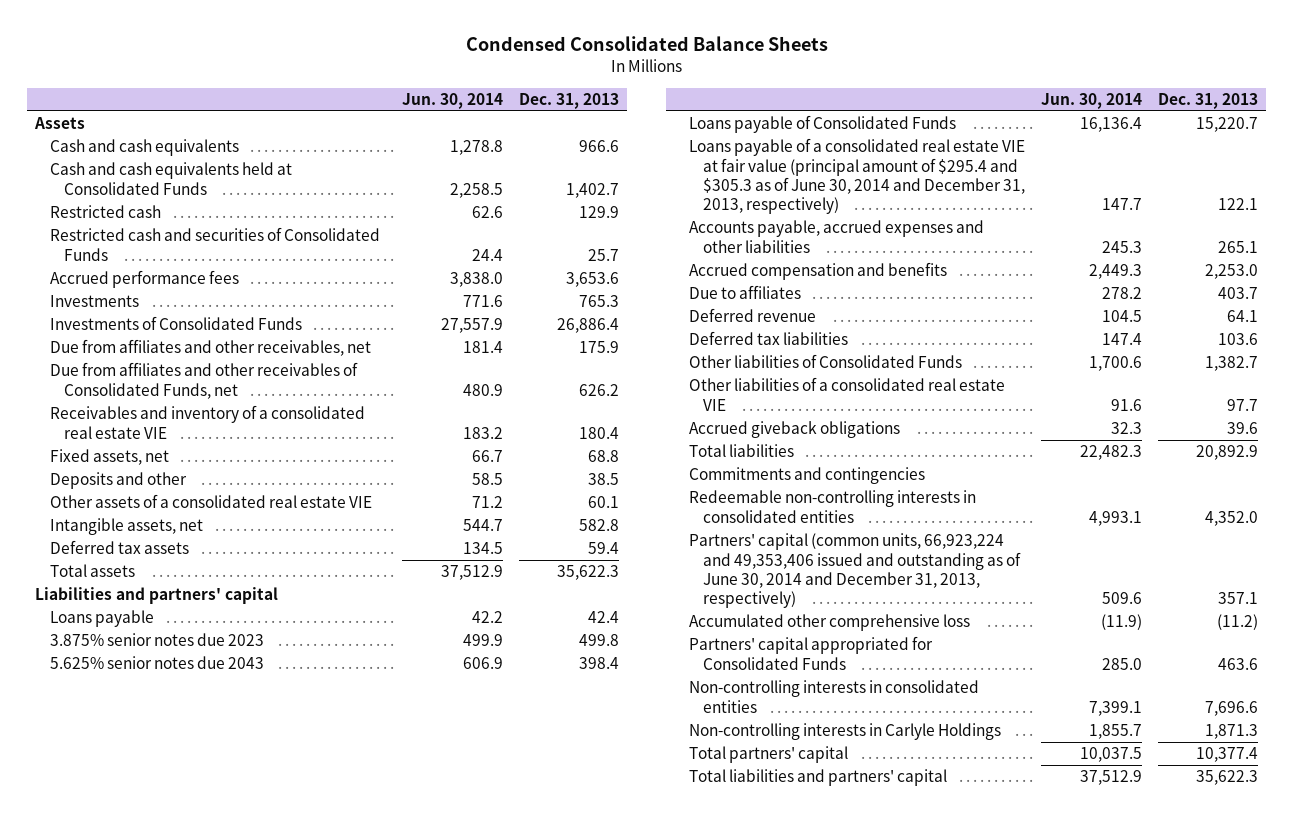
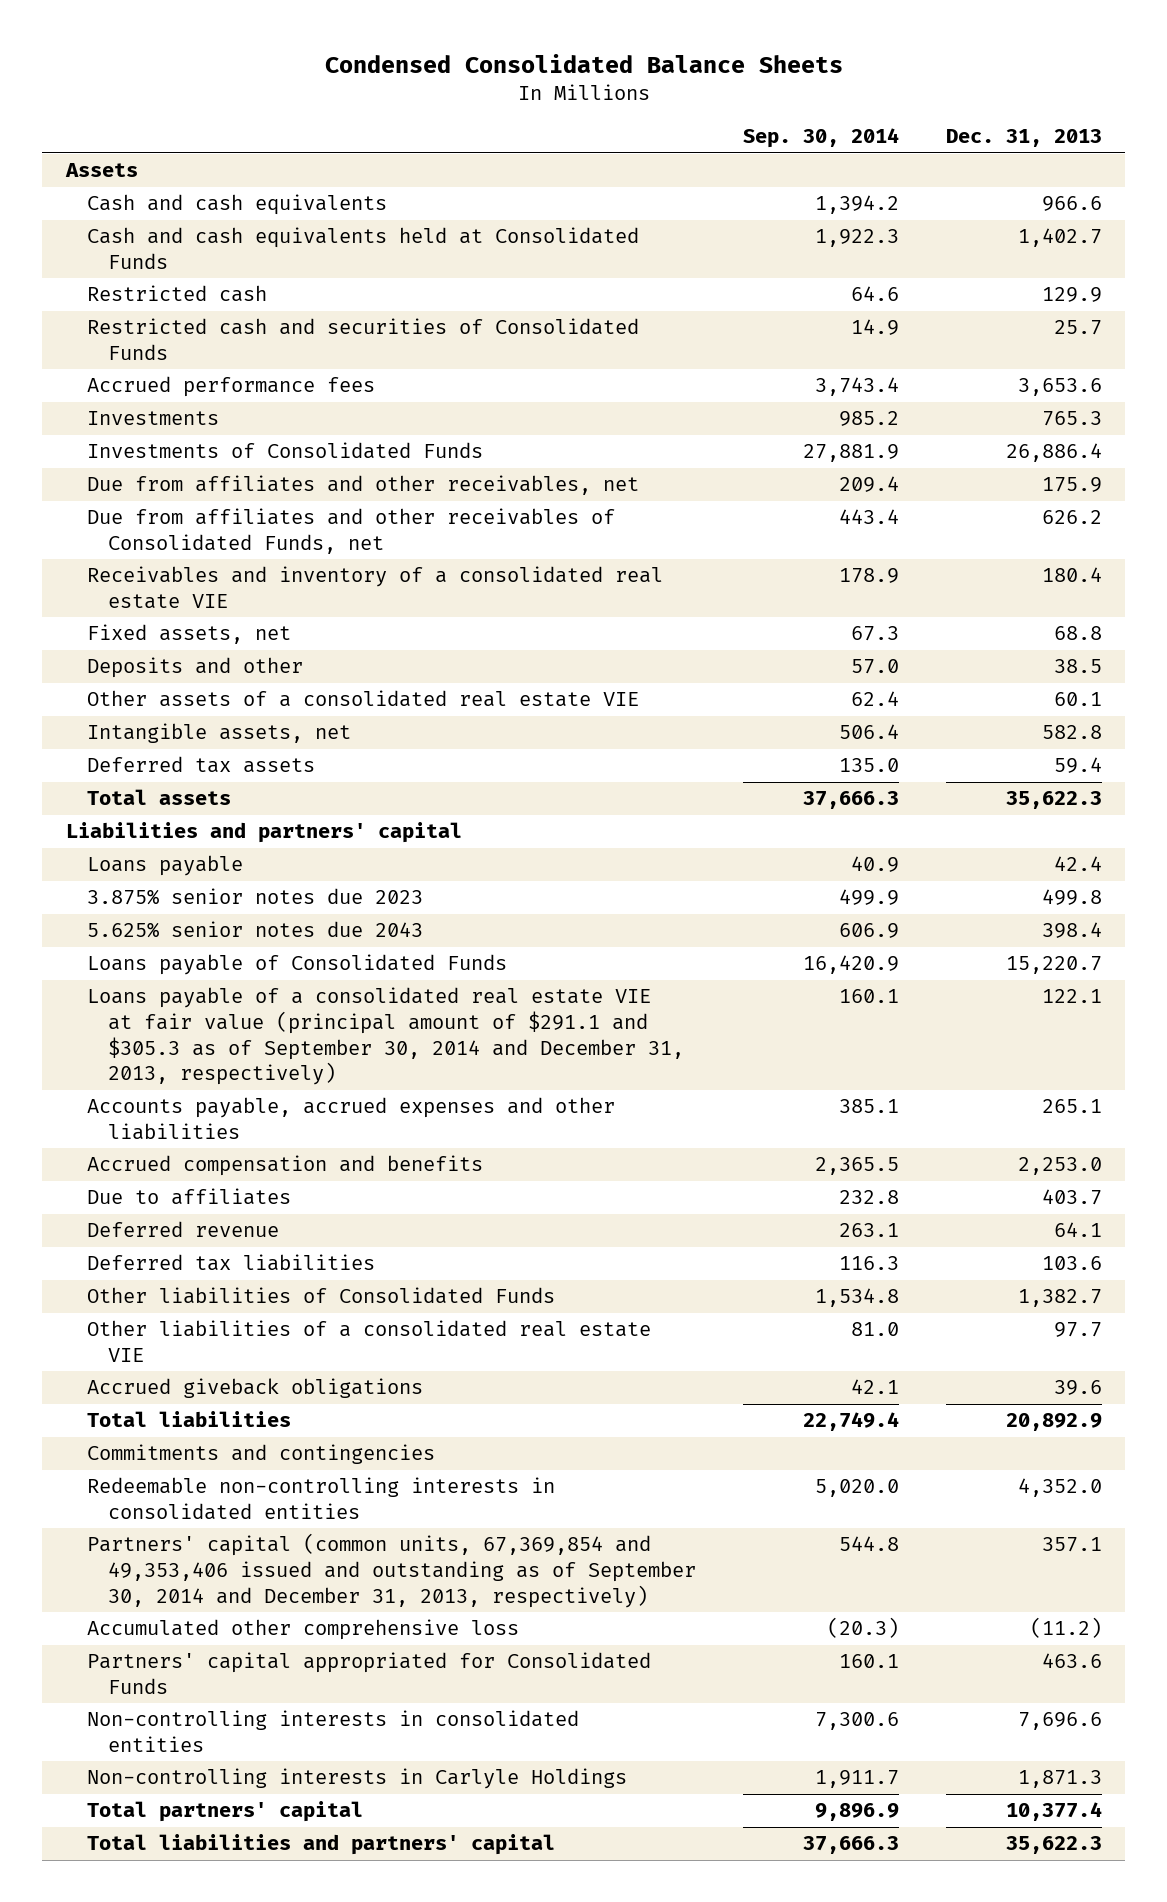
- | Jun. 30, 2014 | Dec. 31, 2013
+ | Sep. 30, 2014 | Dec. 31, 2013
- Loans payable of a consolidated real estate VIE at fair value (principal amount of $295.4 and $305.3 as of June 30, 2014 and December 31, 2013, respectively) | 147.7 | 122.1
+ Loans payable of a consolidated real estate VIE at fair value (principal amount of $291.1 and $305.3 as of September 30, 2014 and December 31, 2013, respectively) | 160.1 | 122.1
- Partners' capital (common units, 66,923,224 and 49,353,406 issued and outstanding as of June 30, 2014 and December 31, 2013, respectively) | 509.6 | 357.1
+ Partners' capital (common units, 67,369,854 and 49,353,406 issued and outstanding as of September 30, 2014 and December 31, 2013, respectively) | 544.8 | 357.1

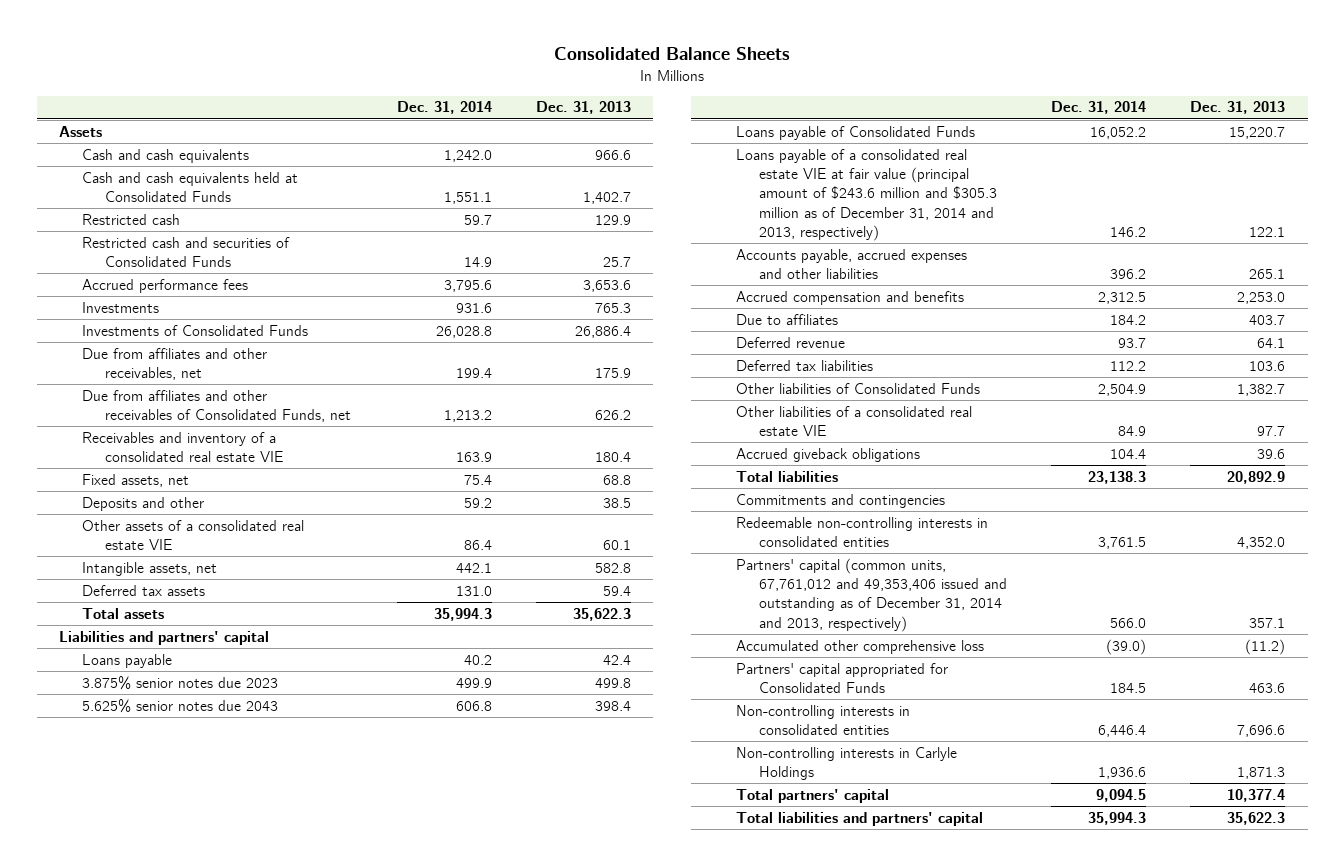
- Condensed Consolidated Balance Sheets
+ Consolidated Balance Sheets
- | Sep. 30, 2014 | Dec. 31, 2013
+ | Dec. 31, 2014 | Dec. 31, 2013
- Loans payable of a consolidated real estate VIE at fair value (principal amount of $291.1 and $305.3 as of September 30, 2014 and December 31, 2013, respectively) | 160.1 | 122.1
+ Loans payable of a consolidated real estate VIE at fair value (principal amount of $243.6 million and $305.3 million as of December 31, 2014 and 2013, respectively) | 146.2 | 122.1
- Partners' capital (common units, 67,369,854 and 49,353,406 issued and outstanding as of September 30, 2014 and December 31, 2013, respectively) | 544.8 | 357.1
+ Partners' capital (common units, 67,761,012 and 49,353,406 issued and outstanding as of December 31, 2014 and 2013, respectively) | 566.0 | 357.1

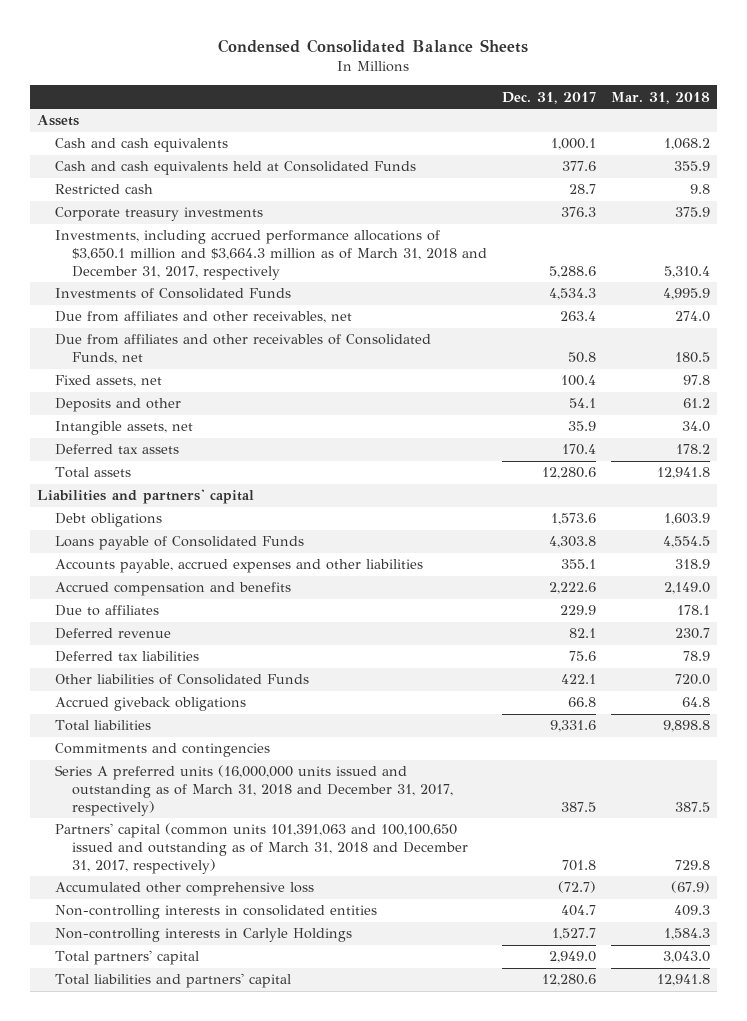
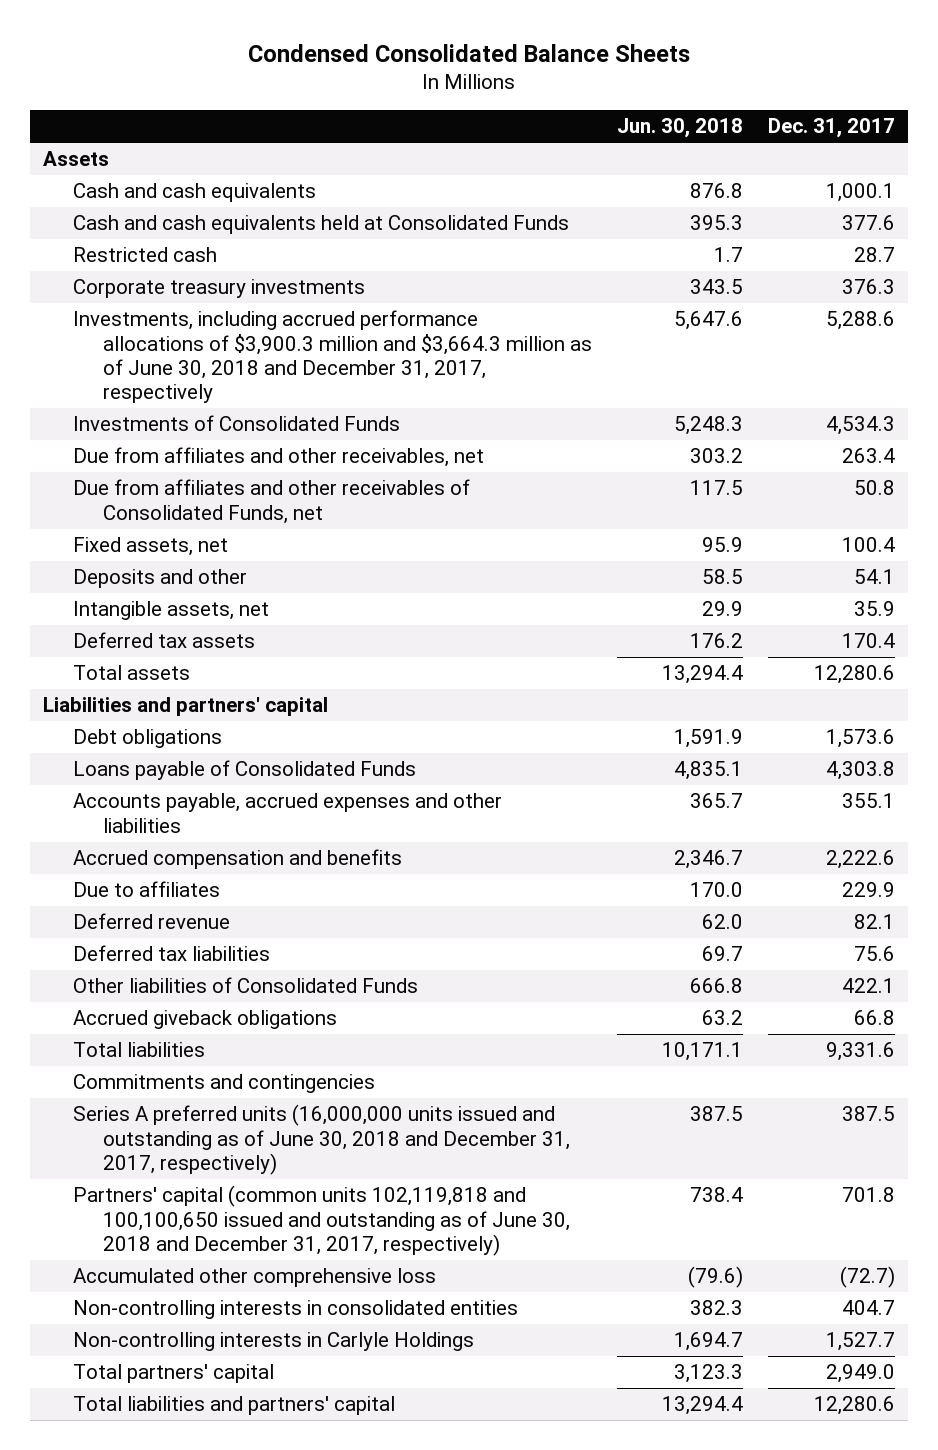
- | Dec. 31, 2017 | Mar. 31, 2018
+ | Jun. 30, 2018 | Dec. 31, 2017
- Investments, including accrued performance allocations of $3,650.1 million and $3,664.3 million as of March 31, 2018 and December 31, 2017, respectively | 5,288.6 | 5,310.4
+ Investments, including accrued performance allocations of $3,900.3 million and $3,664.3 million as of June 30, 2018 and December 31, 2017, respectively | 5,647.6 | 5,288.6
- Series A preferred units (16,000,000 units issued and outstanding as of March 31, 2018 and December 31, 2017, respectively) | 387.5 | 387.5
- Partners' capital (common units 101,391,063 and 100,100,650 issued and outstanding as of March 31, 2018 and December 31, 2017, respectively) | 701.8 | 729.8
+ Series A preferred units (16,000,000 units issued and outstanding as of June 30, 2018 and December 31, 2017, respectively) | 387.5 | 387.5
+ Partners' capital (common units 102,119,818 and 100,100,650 issued and outstanding as of June 30, 2018 and December 31, 2017, respectively) | 738.4 | 701.8

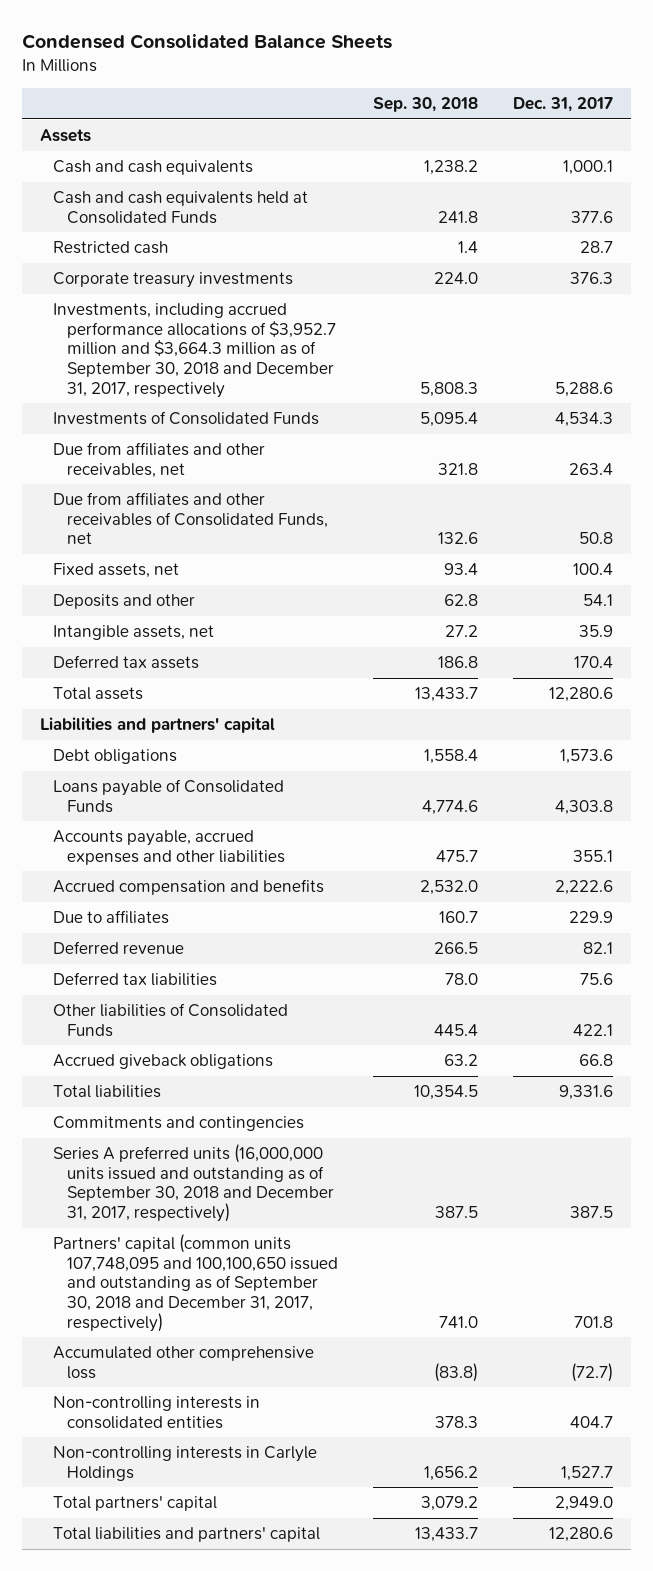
- | Jun. 30, 2018 | Dec. 31, 2017
+ | Sep. 30, 2018 | Dec. 31, 2017
- Investments, including accrued performance allocations of $3,900.3 million and $3,664.3 million as of June 30, 2018 and December 31, 2017, respectively | 5,647.6 | 5,288.6
+ Investments, including accrued performance allocations of $3,952.7 million and $3,664.3 million as of September 30, 2018 and December 31, 2017, respectively | 5,808.3 | 5,288.6
- Series A preferred units (16,000,000 units issued and outstanding as of June 30, 2018 and December 31, 2017, respectively) | 387.5 | 387.5
- Partners' capital (common units 102,119,818 and 100,100,650 issued and outstanding as of June 30, 2018 and December 31, 2017, respectively) | 738.4 | 701.8
+ Series A preferred units (16,000,000 units issued and outstanding as of September 30, 2018 and December 31, 2017, respectively) | 387.5 | 387.5
+ Partners' capital (common units 107,748,095 and 100,100,650 issued and outstanding as of September 30, 2018 and December 31, 2017, respectively) | 741.0 | 701.8

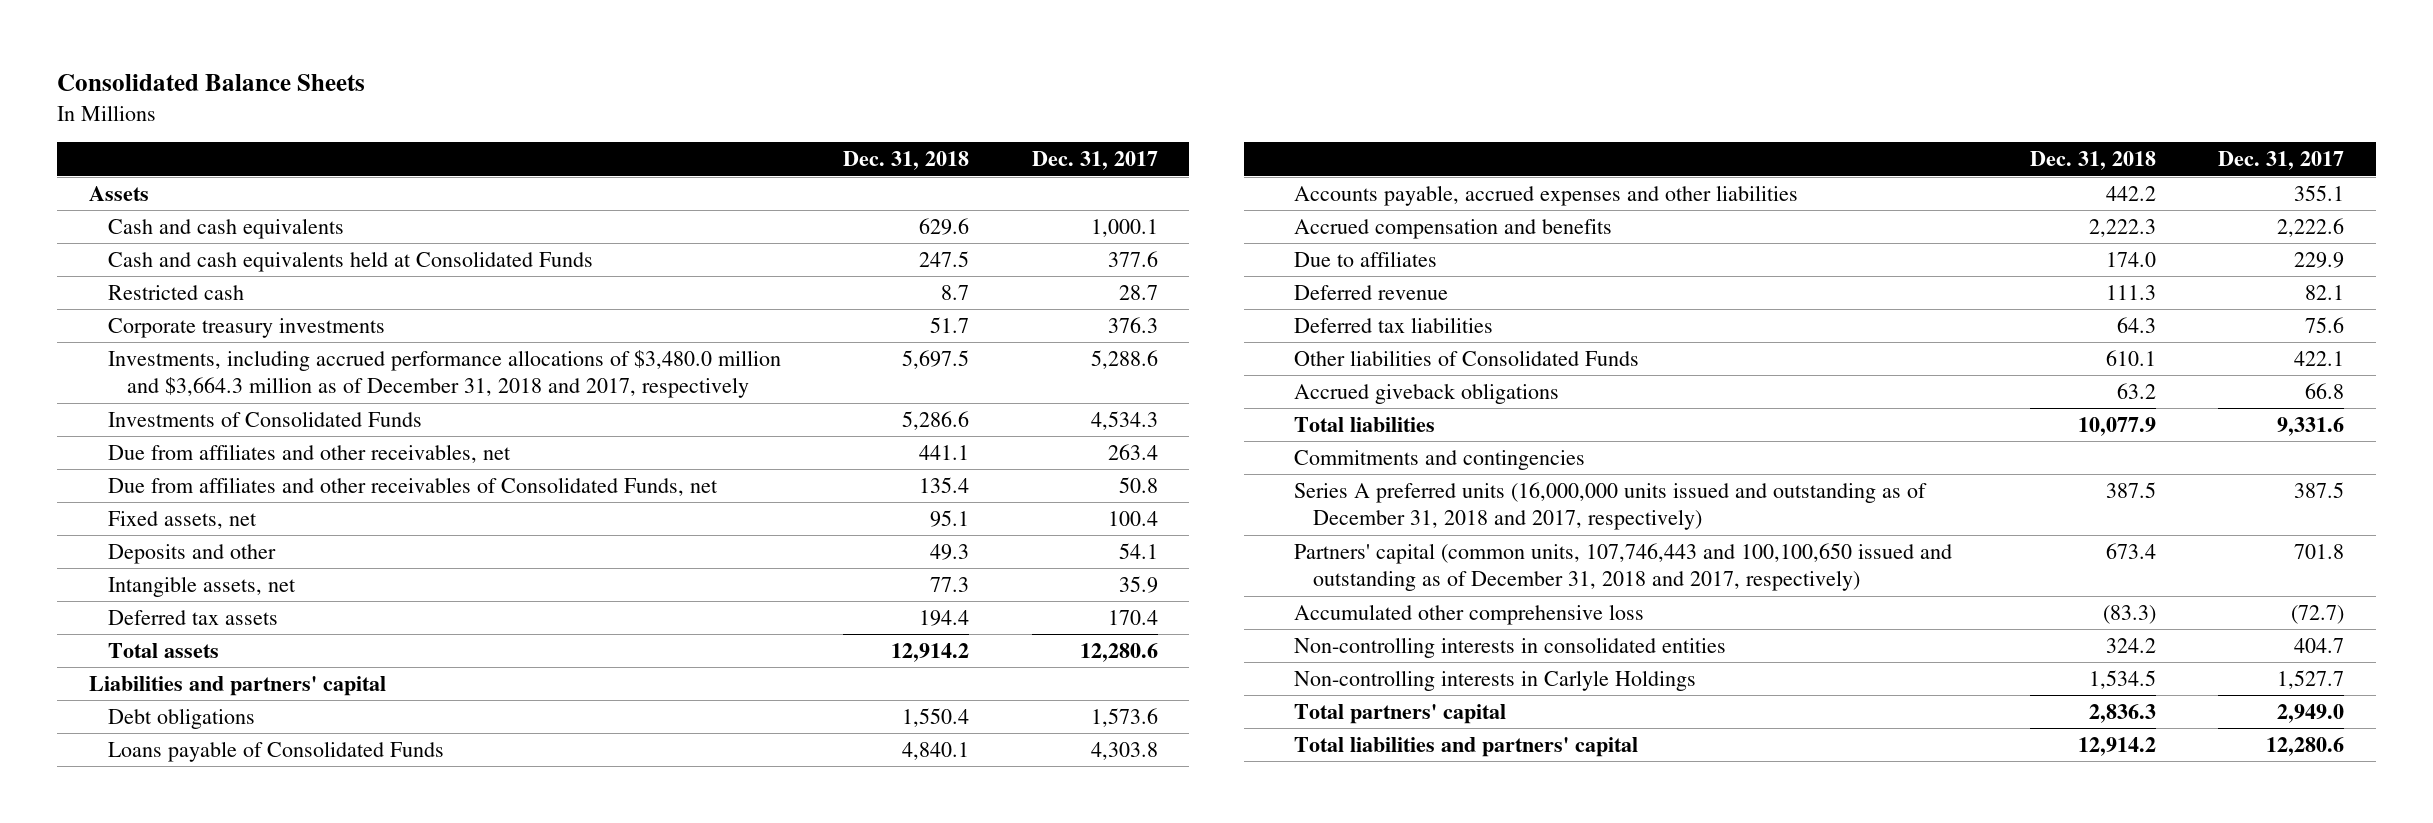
- Condensed Consolidated Balance Sheets
+ Consolidated Balance Sheets
- | Sep. 30, 2018 | Dec. 31, 2017
+ | Dec. 31, 2018 | Dec. 31, 2017
- Investments, including accrued performance allocations of $3,952.7 million and $3,664.3 million as of September 30, 2018 and December 31, 2017, respectively | 5,808.3 | 5,288.6
+ Investments, including accrued performance allocations of $3,480.0 million and $3,664.3 million as of December 31, 2018 and 2017, respectively | 5,697.5 | 5,288.6
- Series A preferred units (16,000,000 units issued and outstanding as of September 30, 2018 and December 31, 2017, respectively) | 387.5 | 387.5
- Partners' capital (common units 107,748,095 and 100,100,650 issued and outstanding as of September 30, 2018 and December 31, 2017, respectively) | 741.0 | 701.8
+ Series A preferred units (16,000,000 units issued and outstanding as of December 31, 2018 and 2017, respectively) | 387.5 | 387.5
+ Partners' capital (common units, 107,746,443 and 100,100,650 issued and outstanding as of December 31, 2018 and 2017, respectively) | 673.4 | 701.8

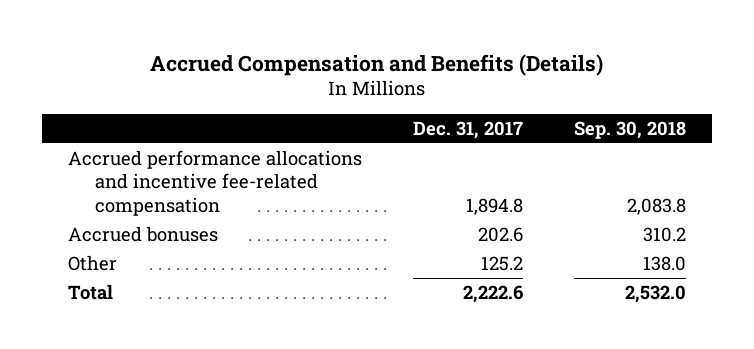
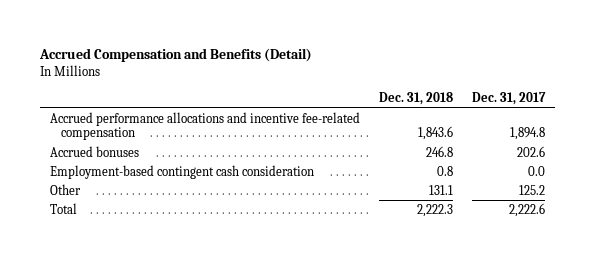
- Accrued Compensation and Benefits (Details)
+ Accrued Compensation and Benefits (Detail)
- | Dec. 31, 2017 | Sep. 30, 2018
+ | Dec. 31, 2018 | Dec. 31, 2017
+ Employment-based contingent cash consideration | 0.8 | 0.0

